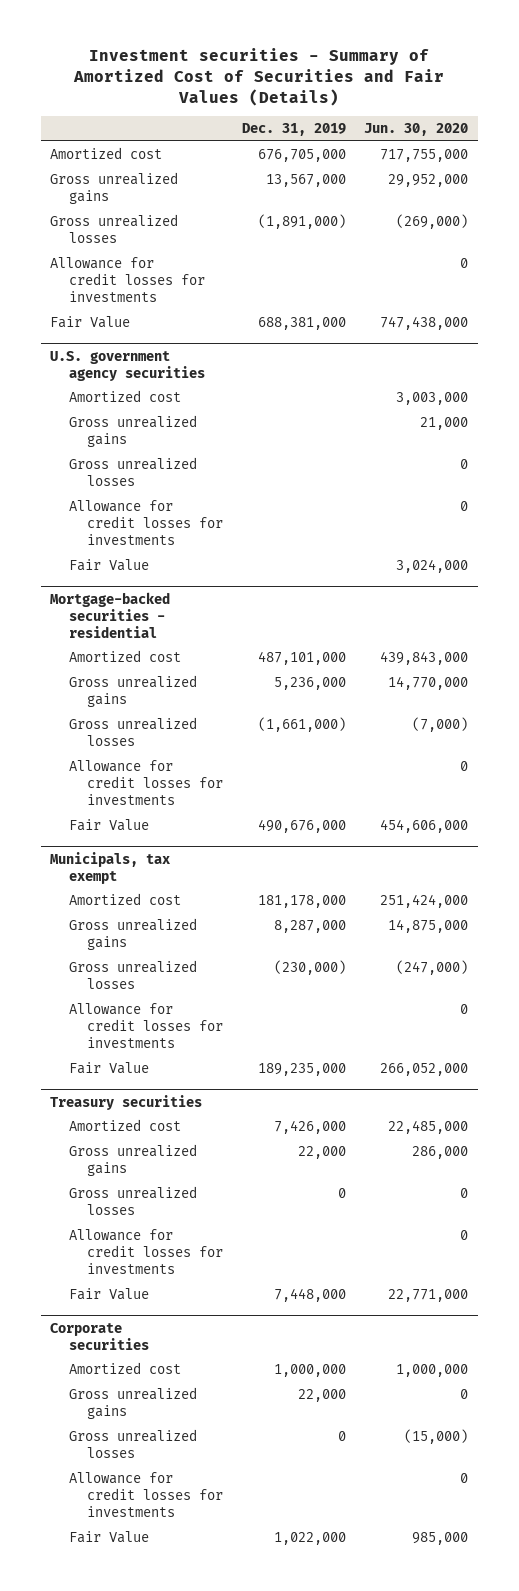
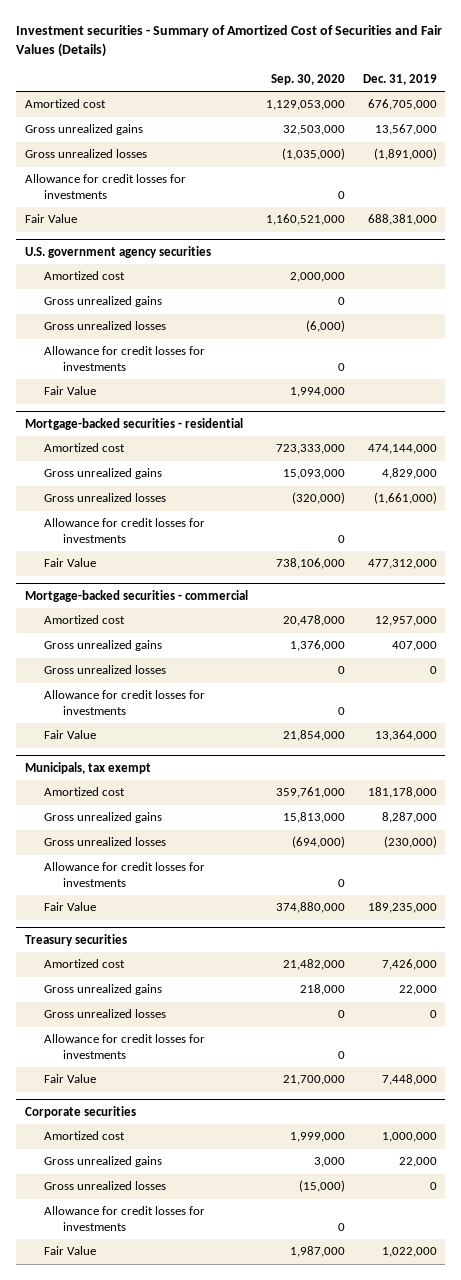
- | Dec. 31, 2019 | Jun. 30, 2020
+ | Sep. 30, 2020 | Dec. 31, 2019
@ Mortgage-backed securities - residential
- Amortized cost | 487,101,000 | 439,843,000
- Gross unrealized gains | 5,236,000 | 14,770,000
+ Amortized cost | 723,333,000 | 474,144,000
+ Gross unrealized gains | 15,093,000 | 4,829,000
- Fair Value | 490,676,000 | 454,606,000
+ Fair Value | 738,106,000 | 477,312,000
+ Mortgage-backed securities - commercial
+ Amortized cost | 20,478,000 | 12,957,000
+ Gross unrealized gains | 1,376,000 | 407,000
+ Gross unrealized losses | 0 | 0
+ Allowance for credit losses for investments | 0 |
+ Fair Value | 21,854,000 | 13,364,000

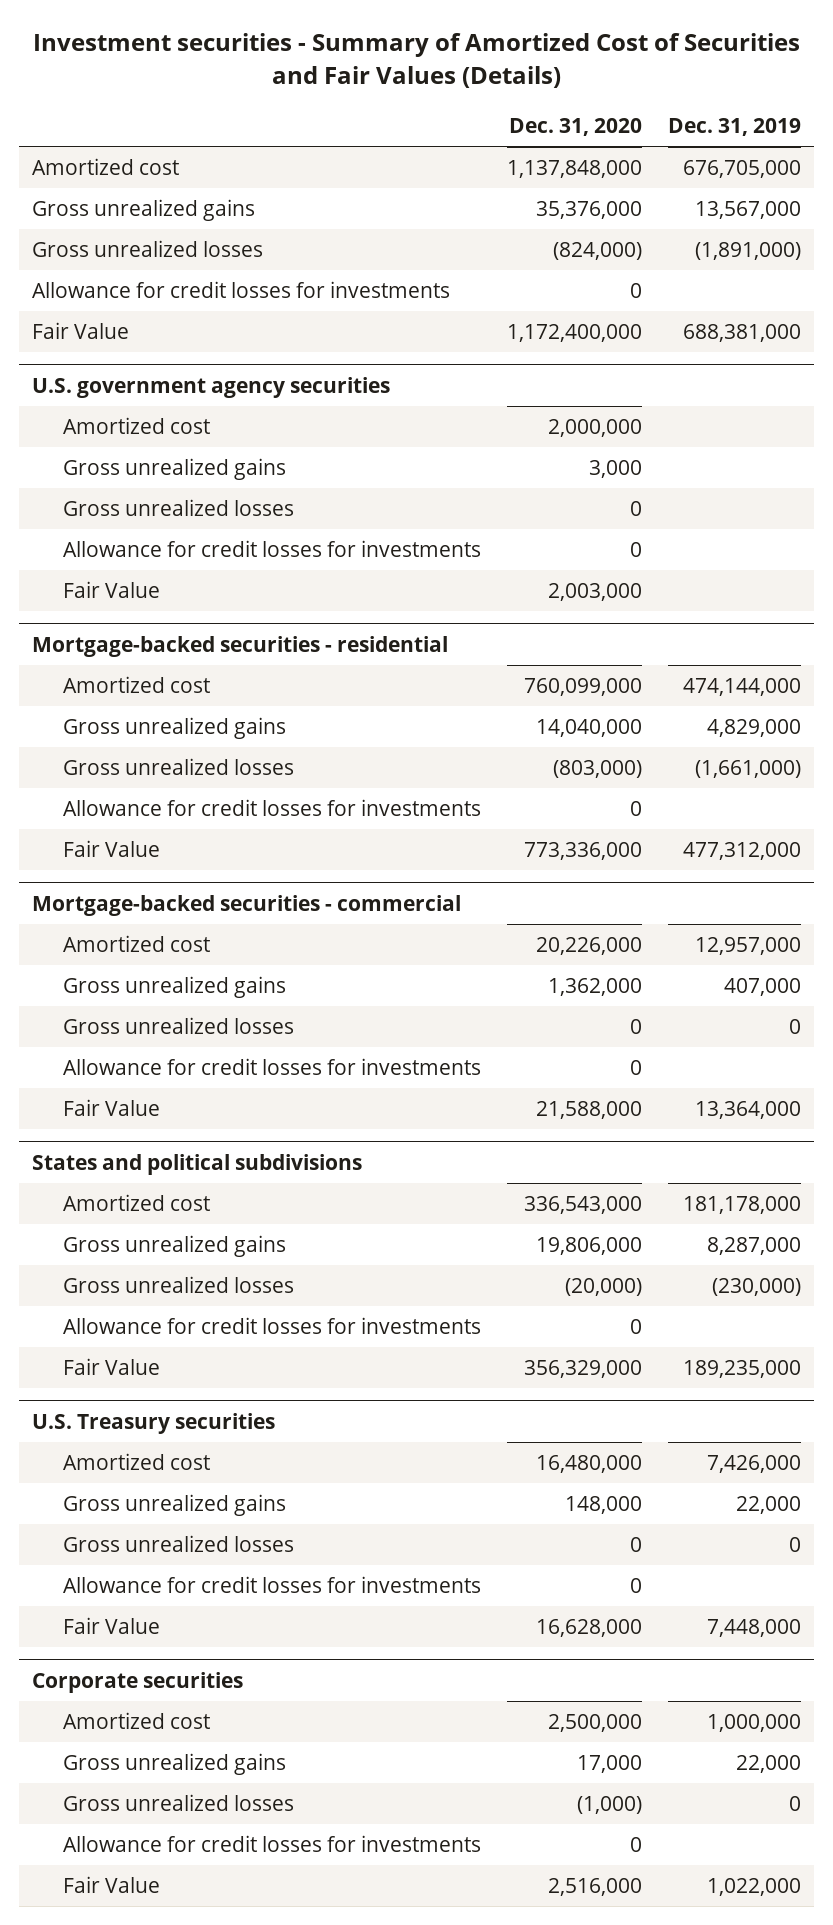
- | Sep. 30, 2020 | Dec. 31, 2019
+ | Dec. 31, 2020 | Dec. 31, 2019
- Municipals, tax exempt
+ States and political subdivisions
- Treasury securities
+ U.S. Treasury securities

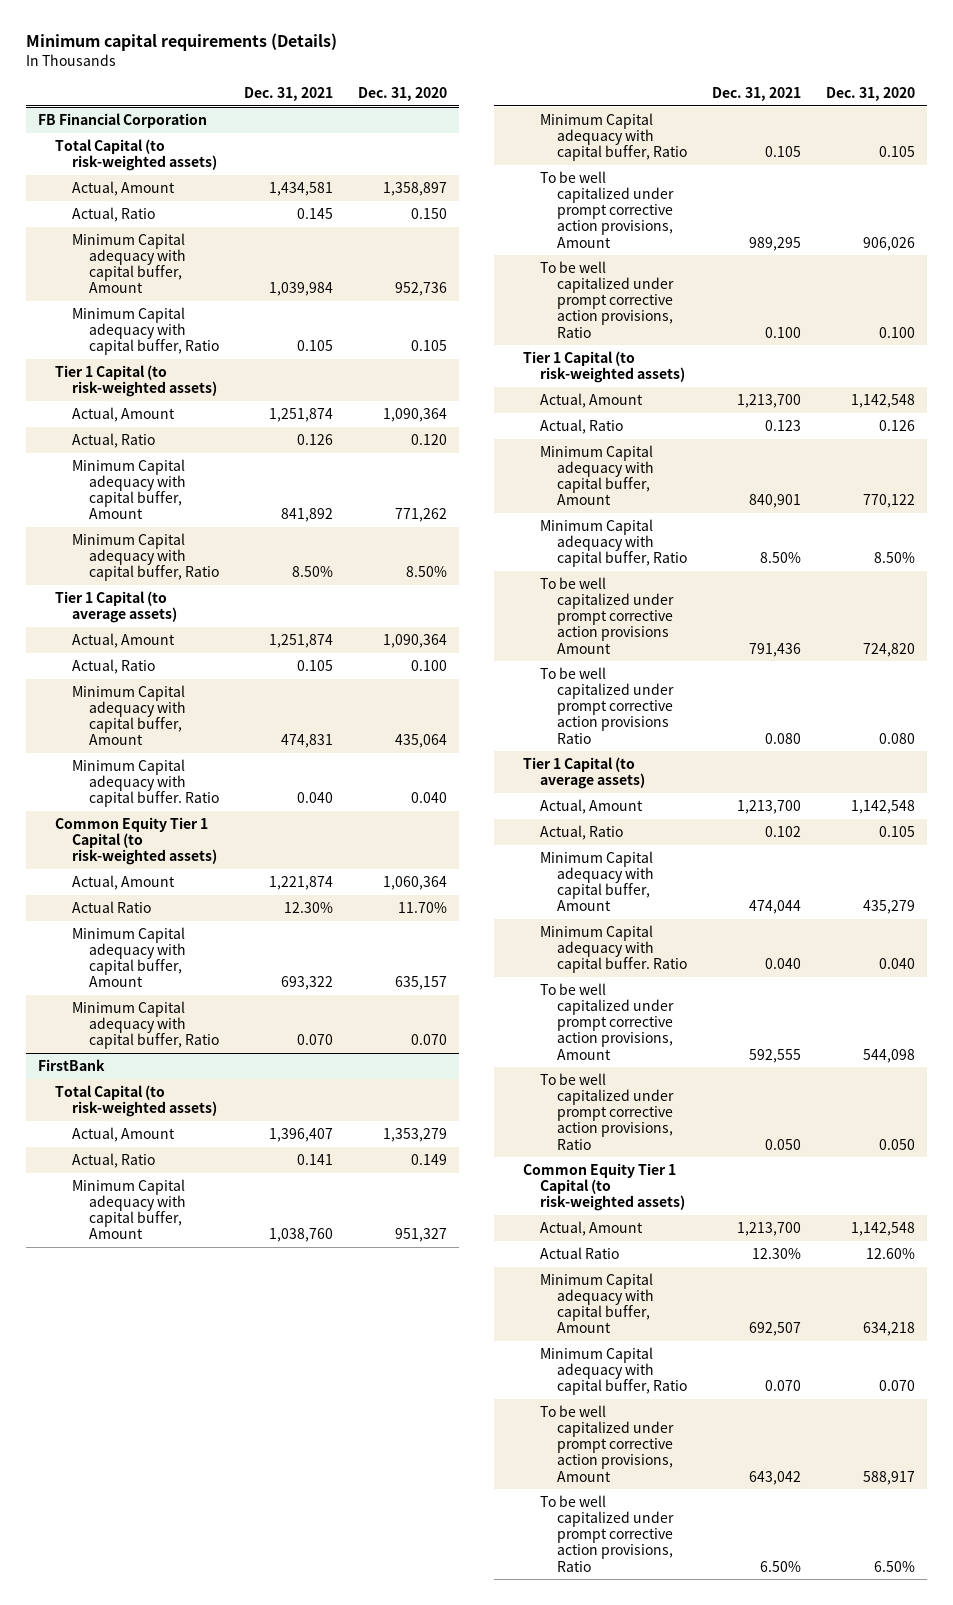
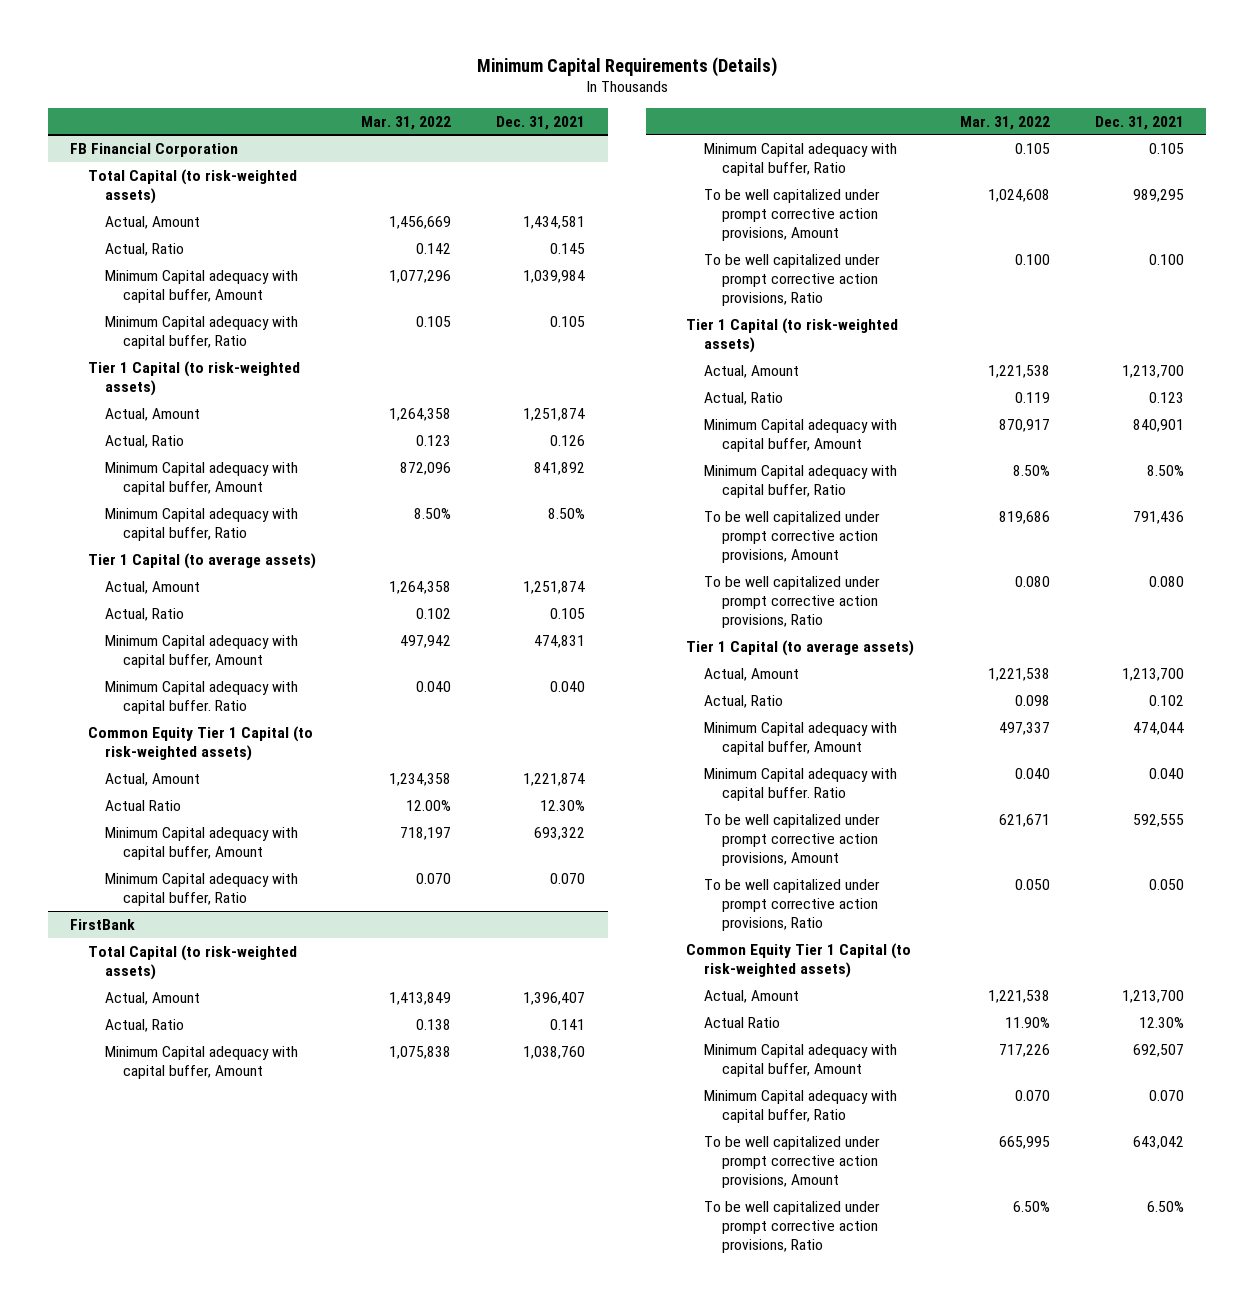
- Minimum capital requirements (Details)
+ Minimum Capital Requirements (Details)
- | Dec. 31, 2021 | Dec. 31, 2020
+ | Mar. 31, 2022 | Dec. 31, 2021
@ FirstBank
- To be well capitalized under prompt corrective action provisions Amount | 791,436 | 724,820
- To be well capitalized under prompt corrective action provisions Ratio | 0.080 | 0.080
+ To be well capitalized under prompt corrective action provisions, Amount | 819,686 | 791,436
+ To be well capitalized under prompt corrective action provisions, Ratio | 0.080 | 0.080

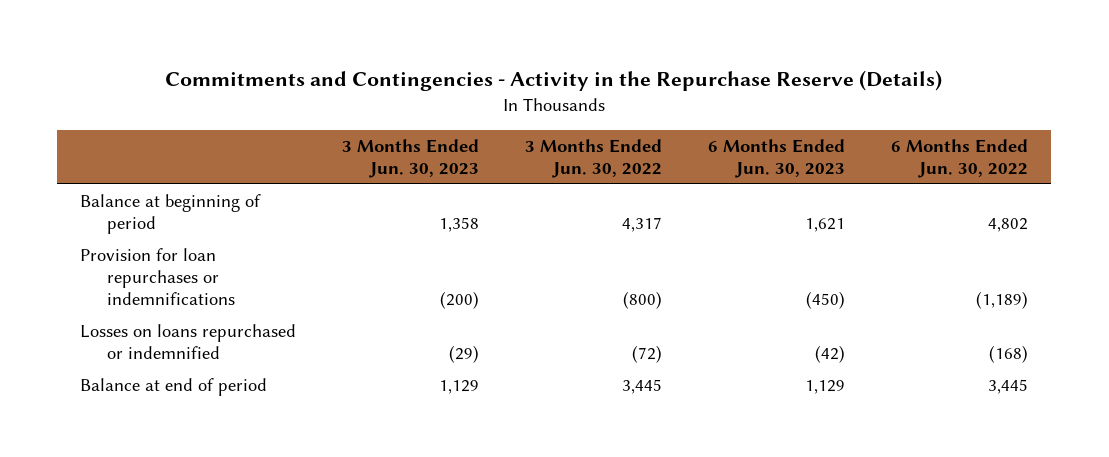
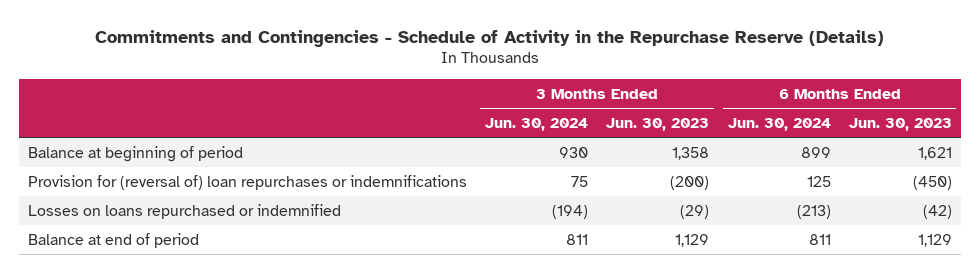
- Commitments and Contingencies - Activity in the Repurchase Reserve (Details)
+ Commitments and Contingencies - Schedule of Activity in the Repurchase Reserve (Details)
- | 3 Months Ended Jun. 30, 2023 | 3 Months Ended Jun. 30, 2022 | 6 Months Ended Jun. 30, 2023 | 6 Months Ended Jun. 30, 2022
+ | 3 Months Ended Jun. 30, 2024 | 3 Months Ended Jun. 30, 2023 | 6 Months Ended Jun. 30, 2024 | 6 Months Ended Jun. 30, 2023
- Provision for loan repurchases or indemnifications | (200) | (800) | (450) | (1,189)
+ Provision for (reversal of) loan repurchases or indemnifications | 75 | (200) | 125 | (450)

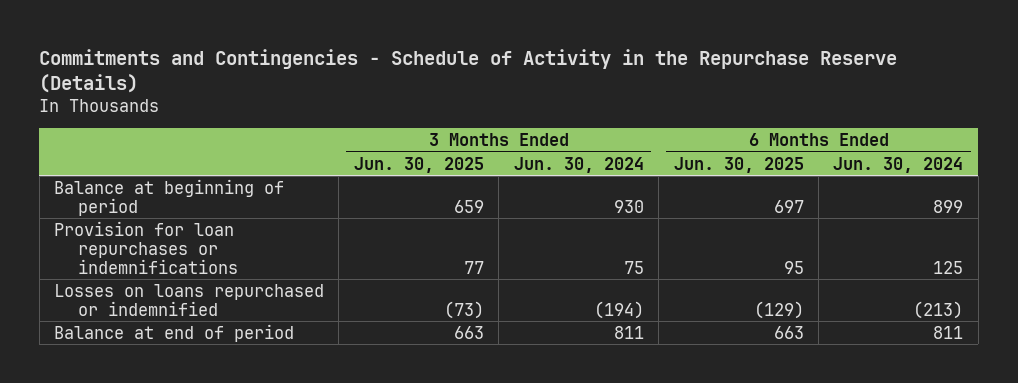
- | 3 Months Ended Jun. 30, 2024 | 3 Months Ended Jun. 30, 2023 | 6 Months Ended Jun. 30, 2024 | 6 Months Ended Jun. 30, 2023
+ | 3 Months Ended Jun. 30, 2025 | 3 Months Ended Jun. 30, 2024 | 6 Months Ended Jun. 30, 2025 | 6 Months Ended Jun. 30, 2024
- Provision for (reversal of) loan repurchases or indemnifications | 75 | (200) | 125 | (450)
+ Provision for loan repurchases or indemnifications | 77 | 75 | 95 | 125

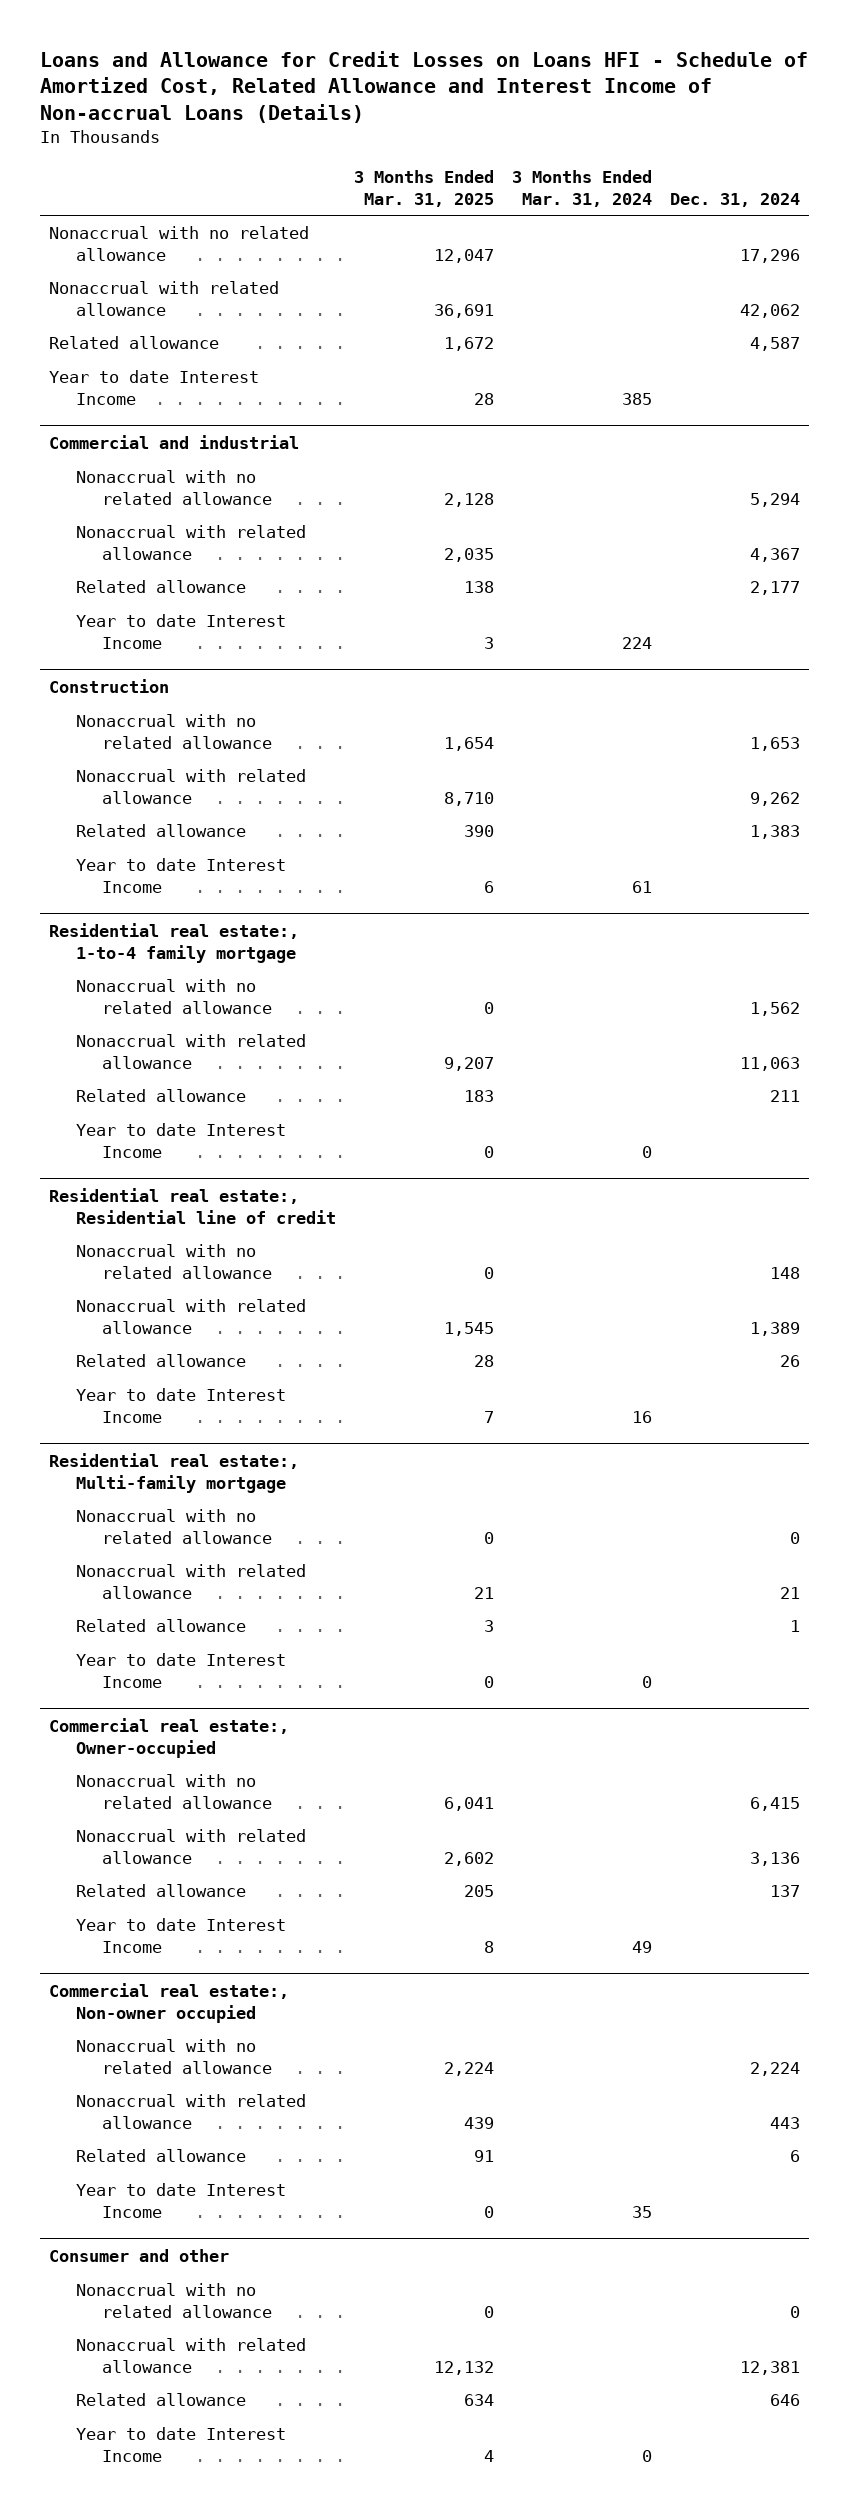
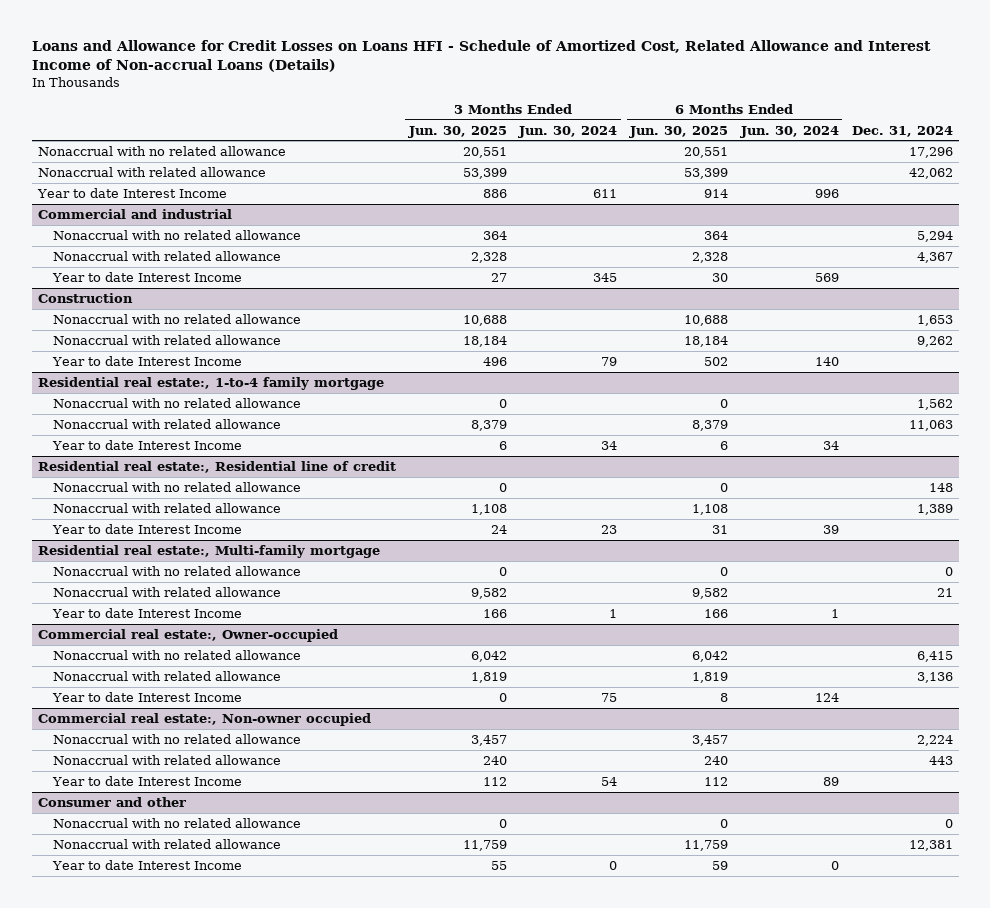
- | 3 Months Ended Mar. 31, 2025 | 3 Months Ended Mar. 31, 2024 | Dec. 31, 2024
+ | 3 Months Ended Jun. 30, 2025 | 3 Months Ended Jun. 30, 2024 | 6 Months Ended Jun. 30, 2025 | 6 Months Ended Jun. 30, 2024 | Dec. 31, 2024
- Related allowance | 1,672 | | 4,587
@ Commercial and industrial
- Related allowance | 138 | | 2,177
@ Construction
- Related allowance | 390 | | 1,383
@ Residential real estate:, 1-to-4 family mortgage
- Related allowance | 183 | | 211
@ Residential real estate:, Residential line of credit
- Related allowance | 28 | | 26
@ Residential real estate:, Multi-family mortgage
- Related allowance | 3 | | 1
@ Commercial real estate:, Owner-occupied
- Related allowance | 205 | | 137
@ Commercial real estate:, Non-owner occupied
- Related allowance | 91 | | 6
@ Consumer and other
- Related allowance | 634 | | 646

